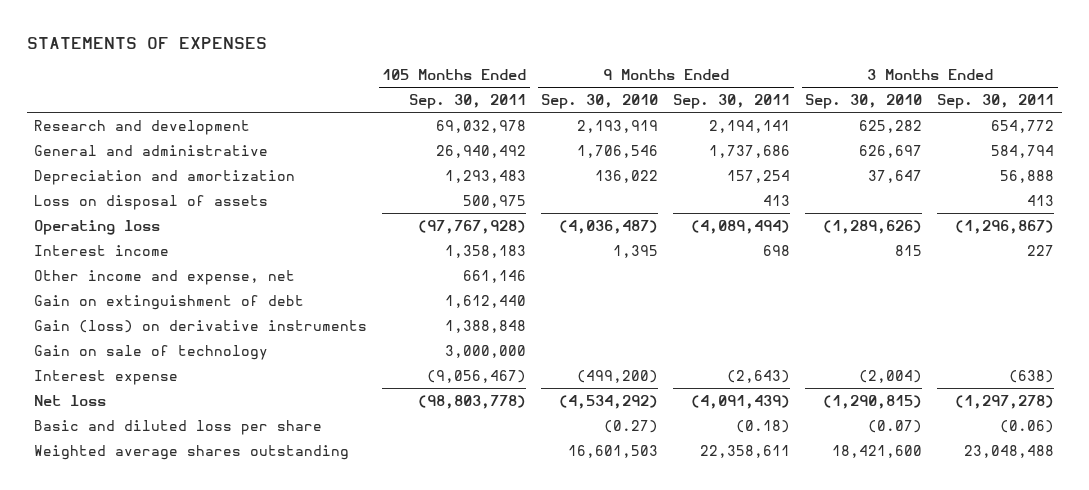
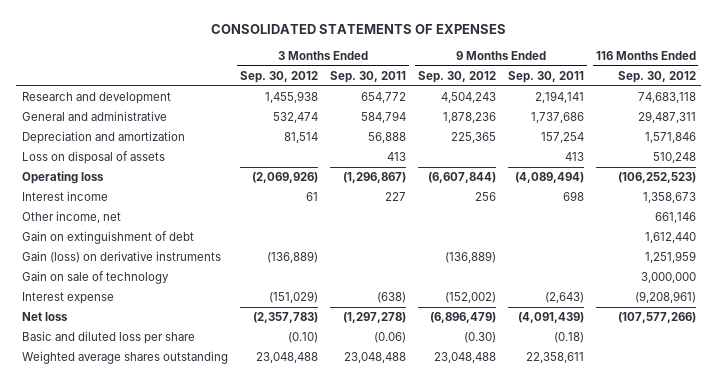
- STATEMENTS OF EXPENSES
+ CONSOLIDATED STATEMENTS OF EXPENSES
- | 105 Months Ended Sep. 30, 2011 | 9 Months Ended Sep. 30, 2010 | 9 Months Ended Sep. 30, 2011 | 3 Months Ended Sep. 30, 2010 | 3 Months Ended Sep. 30, 2011
+ | 3 Months Ended Sep. 30, 2012 | 3 Months Ended Sep. 30, 2011 | 9 Months Ended Sep. 30, 2012 | 9 Months Ended Sep. 30, 2011 | 116 Months Ended Sep. 30, 2012
- Other income and expense, net | 661,146 | | | |
+ Other income, net | | | | | 661,146

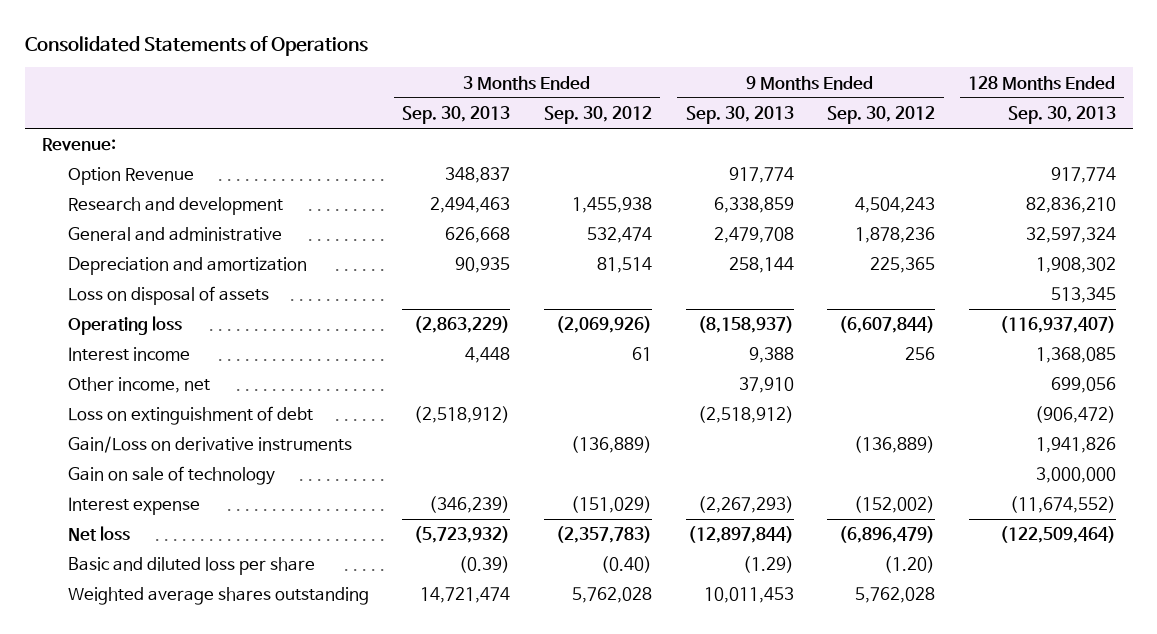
- CONSOLIDATED STATEMENTS OF EXPENSES
+ Consolidated Statements of Operations
- | 3 Months Ended Sep. 30, 2012 | 3 Months Ended Sep. 30, 2011 | 9 Months Ended Sep. 30, 2012 | 9 Months Ended Sep. 30, 2011 | 116 Months Ended Sep. 30, 2012
+ | 3 Months Ended Sep. 30, 2013 | 3 Months Ended Sep. 30, 2012 | 9 Months Ended Sep. 30, 2013 | 9 Months Ended Sep. 30, 2012 | 128 Months Ended Sep. 30, 2013
+ Revenue:
+ Option Revenue | 348,837 | | 917,774 | | 917,774
- Gain on extinguishment of debt | | | | | 1,612,440
- Gain (loss) on derivative instruments | (136,889) | | (136,889) | | 1,251,959
+ Loss on extinguishment of debt | (2,518,912) | | (2,518,912) | | (906,472)
+ Gain/Loss on derivative instruments | | (136,889) | | (136,889) | 1,941,826
- Basic and diluted loss per share | (0.10) | (0.06) | (0.30) | (0.18) |
- Weighted average shares outstanding | 23,048,488 | 23,048,488 | 23,048,488 | 22,358,611 |
+ Basic and diluted loss per share | (0.39) | (0.40) | (1.29) | (1.20) |
+ Weighted average shares outstanding | 14,721,474 | 5,762,028 | 10,011,453 | 5,762,028 |

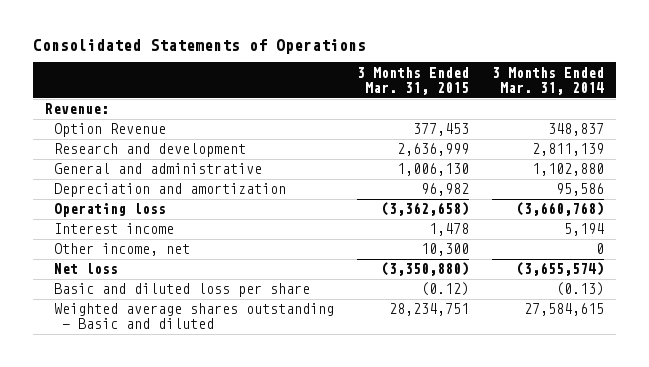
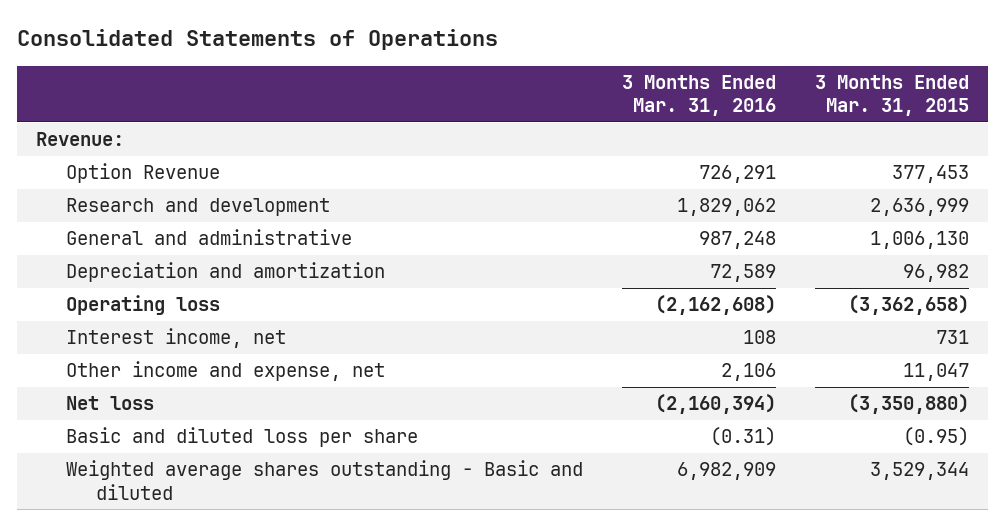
- | 3 Months Ended Mar. 31, 2015 | 3 Months Ended Mar. 31, 2014
+ | 3 Months Ended Mar. 31, 2016 | 3 Months Ended Mar. 31, 2015
- Interest income | 1,478 | 5,194
- Other income, net | 10,300 | 0
+ Interest income, net | 108 | 731
+ Other income and expense, net | 2,106 | 11,047
- Basic and diluted loss per share | (0.12) | (0.13)
- Weighted average shares outstanding - Basic and diluted | 28,234,751 | 27,584,615
+ Basic and diluted loss per share | (0.31) | (0.95)
+ Weighted average shares outstanding - Basic and diluted | 6,982,909 | 3,529,344

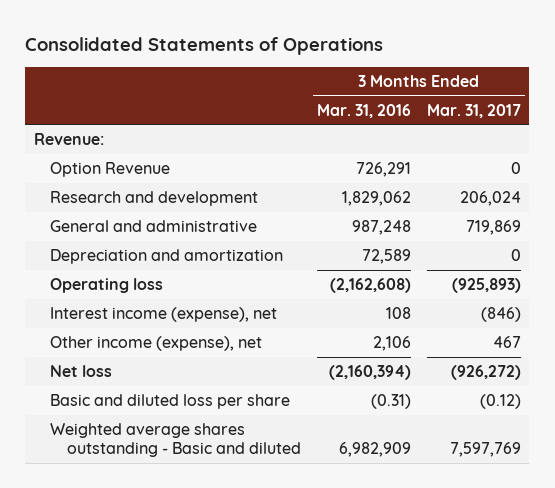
- | 3 Months Ended Mar. 31, 2016 | 3 Months Ended Mar. 31, 2015
+ | 3 Months Ended Mar. 31, 2016 | 3 Months Ended Mar. 31, 2017
- Interest income, net | 108 | 731
- Other income and expense, net | 2,106 | 11,047
+ Interest income (expense), net | 108 | (846)
+ Other income (expense), net | 2,106 | 467

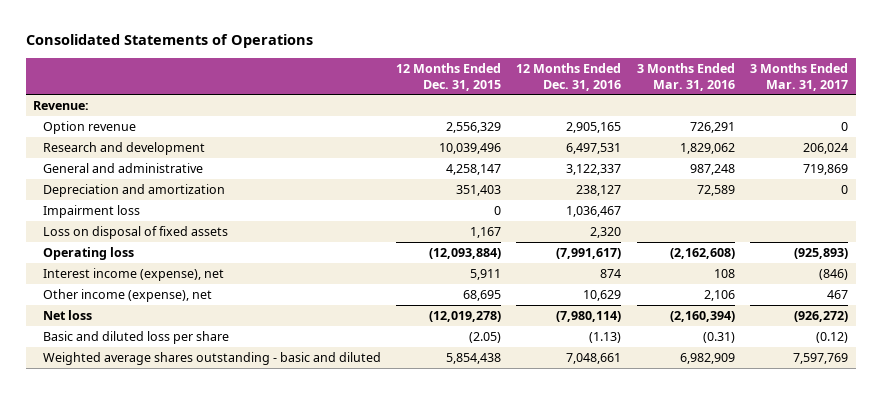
- | 3 Months Ended Mar. 31, 2016 | 3 Months Ended Mar. 31, 2017
+ | 12 Months Ended Dec. 31, 2015 | 12 Months Ended Dec. 31, 2016 | 3 Months Ended Mar. 31, 2016 | 3 Months Ended Mar. 31, 2017
- Option Revenue | 726,291 | 0
+ Option revenue | 2,556,329 | 2,905,165 | 726,291 | 0
+ Impairment loss | 0 | 1,036,467 | |
+ Loss on disposal of fixed assets | 1,167 | 2,320 | |
- Weighted average shares outstanding - Basic and diluted | 6,982,909 | 7,597,769
+ Weighted average shares outstanding - basic and diluted | 5,854,438 | 7,048,661 | 6,982,909 | 7,597,769

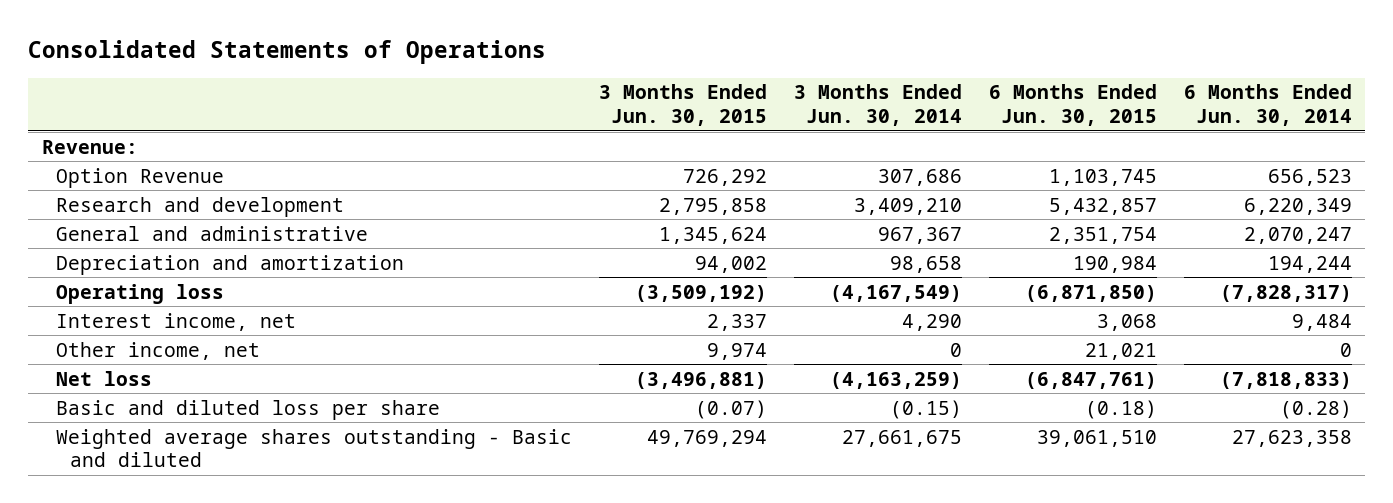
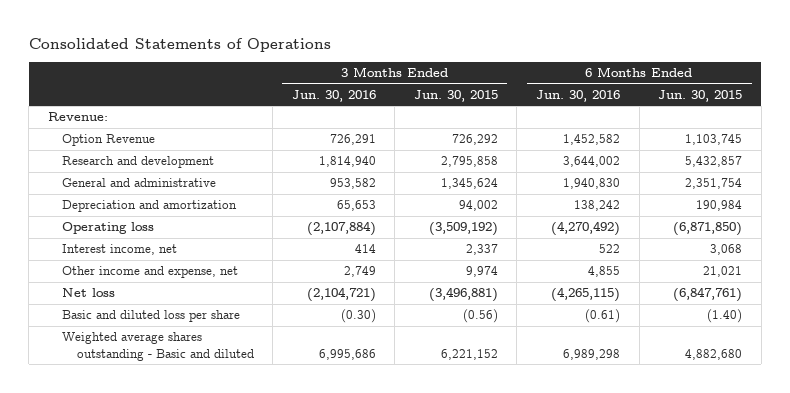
- | 3 Months Ended Jun. 30, 2015 | 3 Months Ended Jun. 30, 2014 | 6 Months Ended Jun. 30, 2015 | 6 Months Ended Jun. 30, 2014
+ | 3 Months Ended Jun. 30, 2016 | 3 Months Ended Jun. 30, 2015 | 6 Months Ended Jun. 30, 2016 | 6 Months Ended Jun. 30, 2015
- Other income, net | 9,974 | 0 | 21,021 | 0
+ Other income and expense, net | 2,749 | 9,974 | 4,855 | 21,021
- Basic and diluted loss per share | (0.07) | (0.15) | (0.18) | (0.28)
- Weighted average shares outstanding - Basic and diluted | 49,769,294 | 27,661,675 | 39,061,510 | 27,623,358
+ Basic and diluted loss per share | (0.30) | (0.56) | (0.61) | (1.40)
+ Weighted average shares outstanding - Basic and diluted | 6,995,686 | 6,221,152 | 6,989,298 | 4,882,680

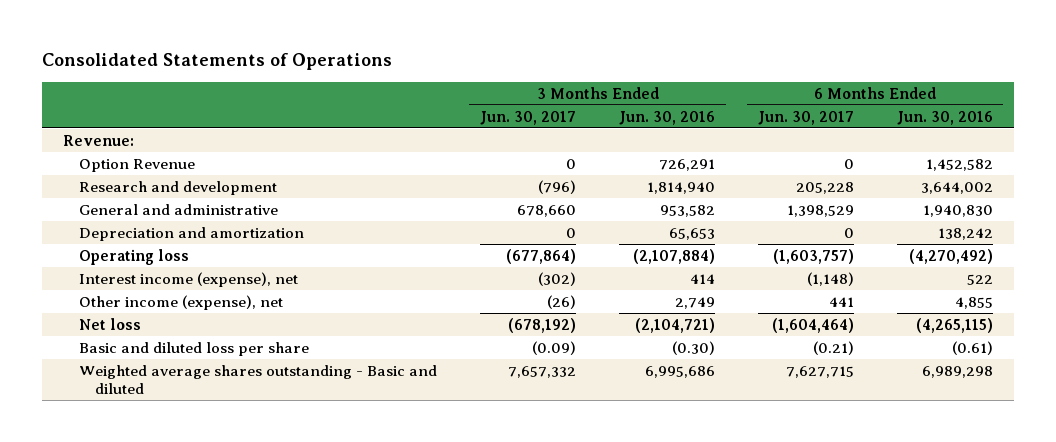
- | 3 Months Ended Jun. 30, 2016 | 3 Months Ended Jun. 30, 2015 | 6 Months Ended Jun. 30, 2016 | 6 Months Ended Jun. 30, 2015
+ | 3 Months Ended Jun. 30, 2017 | 3 Months Ended Jun. 30, 2016 | 6 Months Ended Jun. 30, 2017 | 6 Months Ended Jun. 30, 2016
- Interest income, net | 414 | 2,337 | 522 | 3,068
- Other income and expense, net | 2,749 | 9,974 | 4,855 | 21,021
+ Interest income (expense), net | (302) | 414 | (1,148) | 522
+ Other income (expense), net | (26) | 2,749 | 441 | 4,855

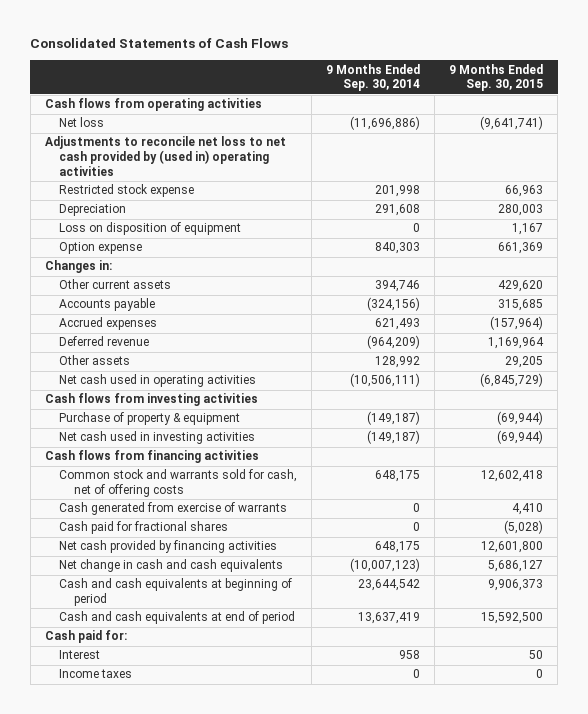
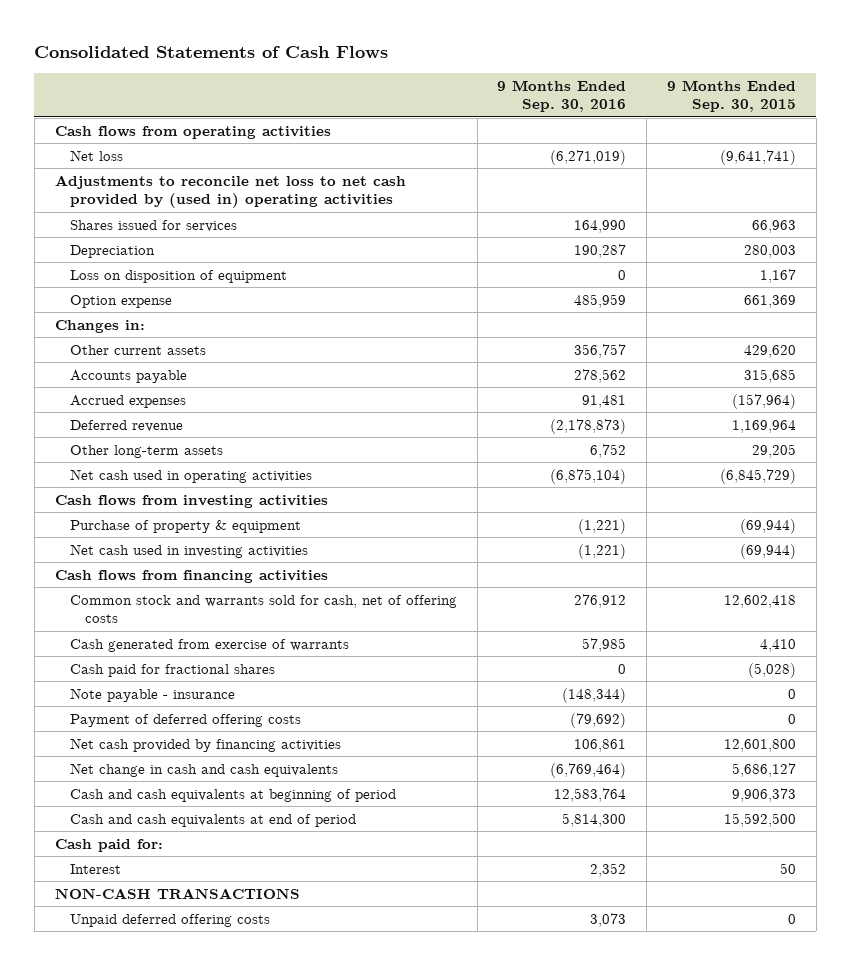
- | 9 Months Ended Sep. 30, 2014 | 9 Months Ended Sep. 30, 2015
+ | 9 Months Ended Sep. 30, 2016 | 9 Months Ended Sep. 30, 2015
- Restricted stock expense | 201,998 | 66,963
+ Shares issued for services | 164,990 | 66,963
- Other assets | 128,992 | 29,205
+ Other long-term assets | 6,752 | 29,205
+ Note payable - insurance | (148,344) | 0
+ Payment of deferred offering costs | (79,692) | 0
- Income taxes | 0 | 0
+ NON-CASH TRANSACTIONS
+ Unpaid deferred offering costs | 3,073 | 0

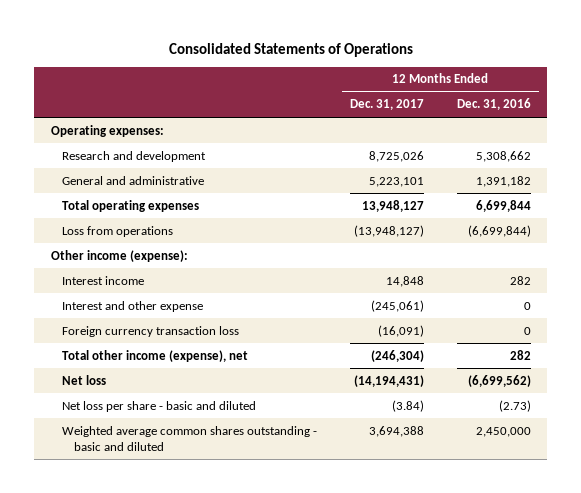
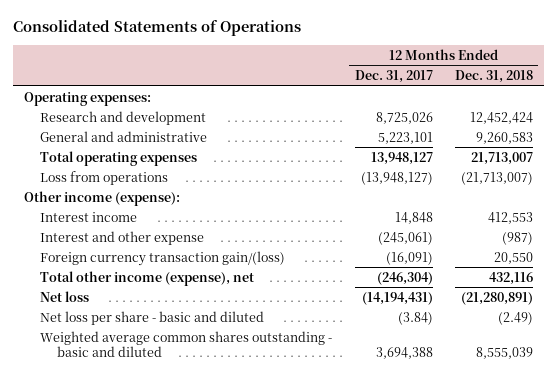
- | 12 Months Ended Dec. 31, 2017 | 12 Months Ended Dec. 31, 2016
+ | 12 Months Ended Dec. 31, 2017 | 12 Months Ended Dec. 31, 2018
- Foreign currency transaction loss | (16,091) | 0
+ Foreign currency transaction gain/(loss) | (16,091) | 20,550

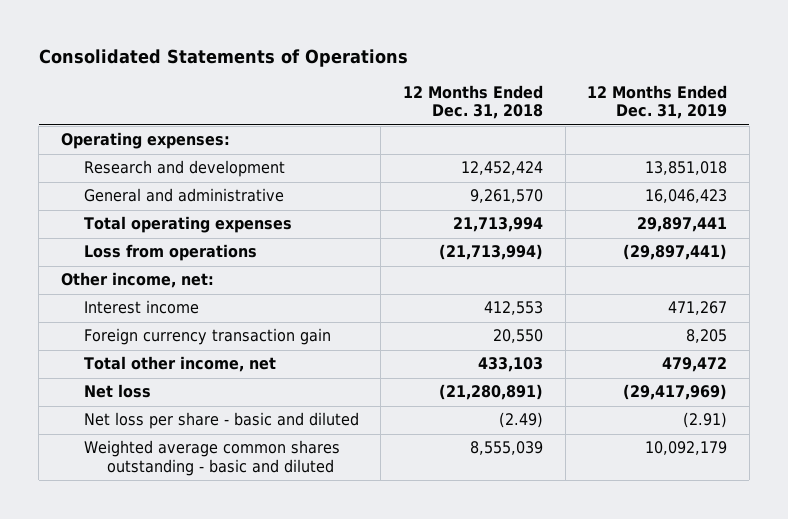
- | 12 Months Ended Dec. 31, 2017 | 12 Months Ended Dec. 31, 2018
+ | 12 Months Ended Dec. 31, 2018 | 12 Months Ended Dec. 31, 2019
- General and administrative | 5,223,101 | 9,260,583
- Total operating expenses | 13,948,127 | 21,713,007
- Loss from operations | (13,948,127) | (21,713,007)
- Other income (expense):
+ General and administrative | 9,261,570 | 16,046,423
+ Total operating expenses | 21,713,994 | 29,897,441
+ Loss from operations | (21,713,994) | (29,897,441)
+ Other income, net:
- Interest and other expense | (245,061) | (987)
- Foreign currency transaction gain/(loss) | (16,091) | 20,550
- Total other income (expense), net | (246,304) | 432,116
+ Foreign currency transaction gain | 20,550 | 8,205
+ Total other income, net | 433,103 | 479,472

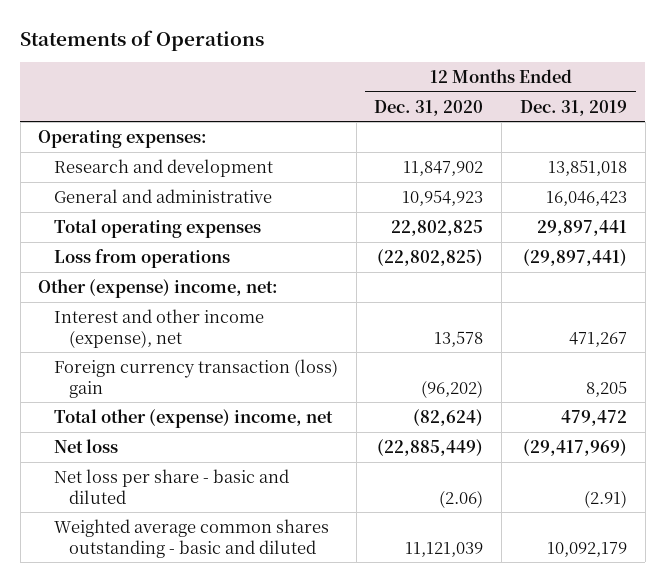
- Consolidated Statements of Operations
+ Statements of Operations
- | 12 Months Ended Dec. 31, 2018 | 12 Months Ended Dec. 31, 2019
+ | 12 Months Ended Dec. 31, 2020 | 12 Months Ended Dec. 31, 2019
- Other income, net:
- Interest income | 412,553 | 471,267
- Foreign currency transaction gain | 20,550 | 8,205
- Total other income, net | 433,103 | 479,472
+ Other (expense) income, net:
+ Interest and other income (expense), net | 13,578 | 471,267
+ Foreign currency transaction (loss) gain | (96,202) | 8,205
+ Total other (expense) income, net | (82,624) | 479,472

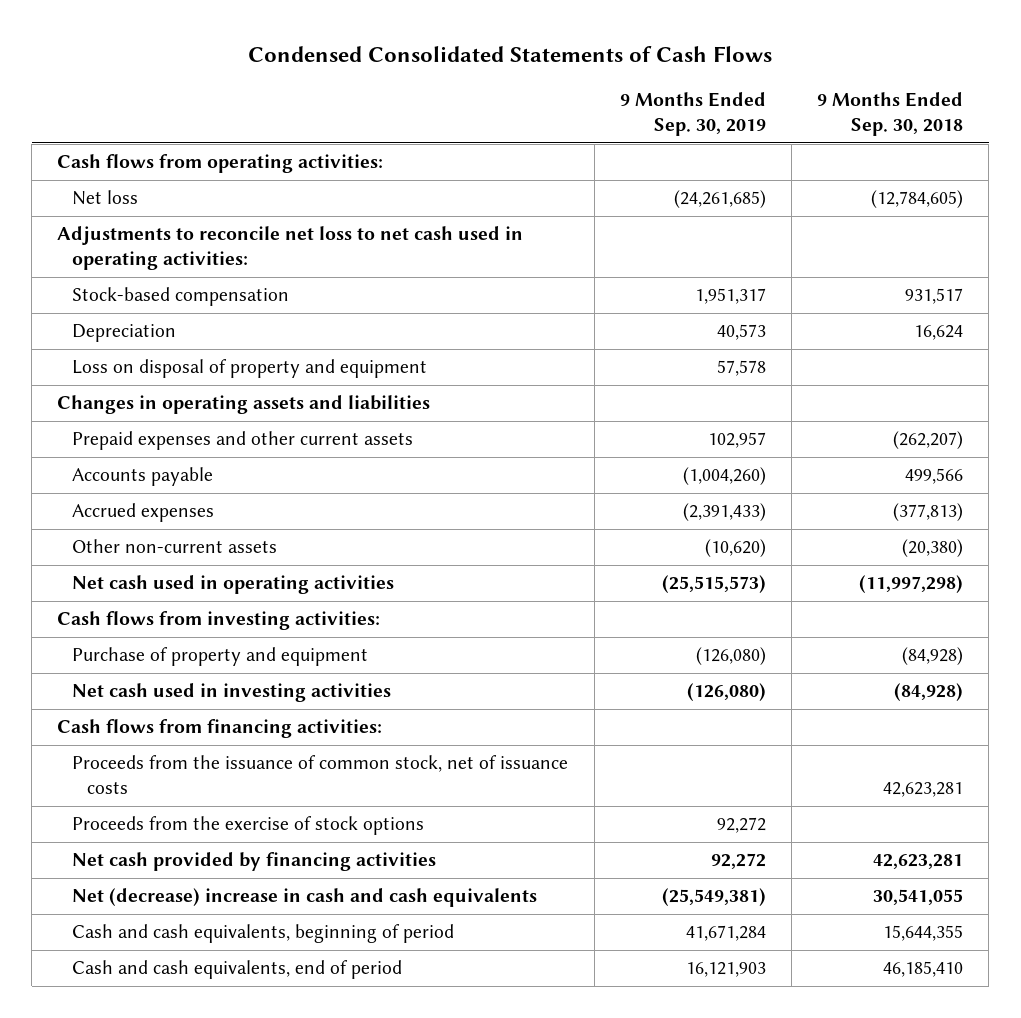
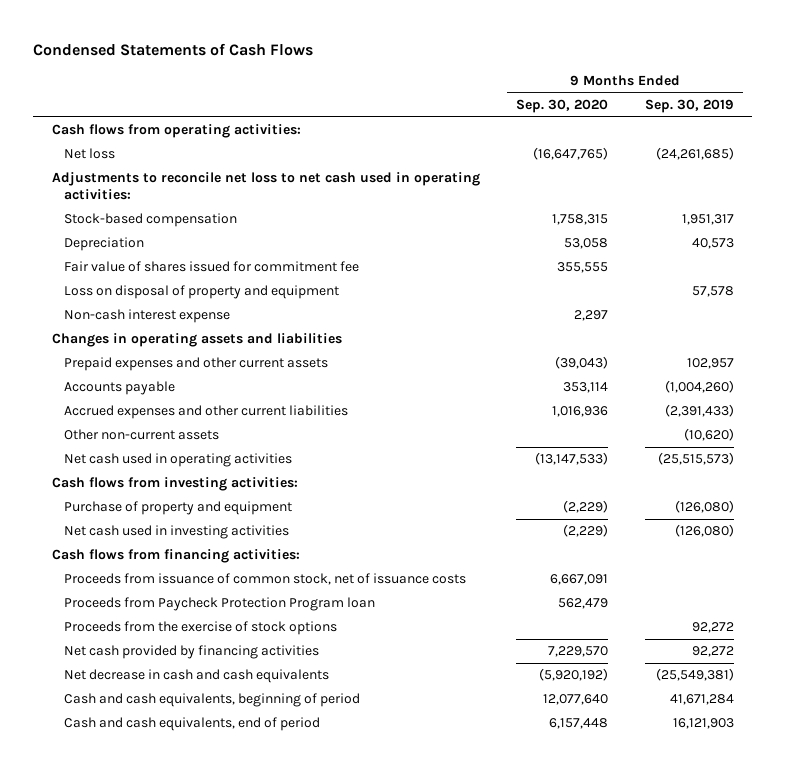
- Condensed Consolidated Statements of Cash Flows
+ Condensed Statements of Cash Flows
- | 9 Months Ended Sep. 30, 2019 | 9 Months Ended Sep. 30, 2018
+ | 9 Months Ended Sep. 30, 2020 | 9 Months Ended Sep. 30, 2019
+ Fair value of shares issued for commitment fee | 355,555 |
+ Non-cash interest expense | 2,297 |
- Accrued expenses | (2,391,433) | (377,813)
+ Accrued expenses and other current liabilities | 1,016,936 | (2,391,433)
- Proceeds from the issuance of common stock, net of issuance costs | | 42,623,281
+ Proceeds from issuance of common stock, net of issuance costs | 6,667,091 |
+ Proceeds from Paycheck Protection Program loan | 562,479 |
- Net (decrease) increase in cash and cash equivalents | (25,549,381) | 30,541,055
+ Net decrease in cash and cash equivalents | (5,920,192) | (25,549,381)

